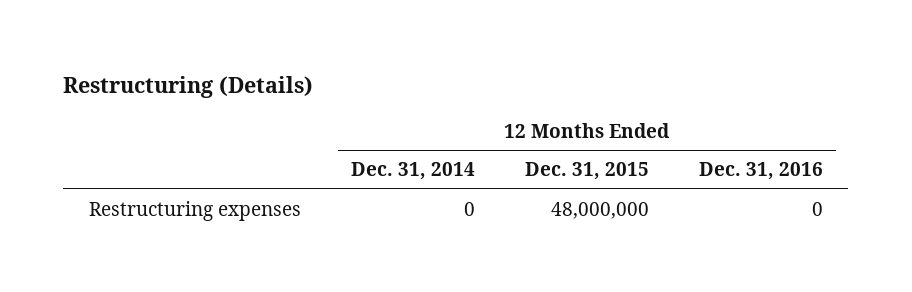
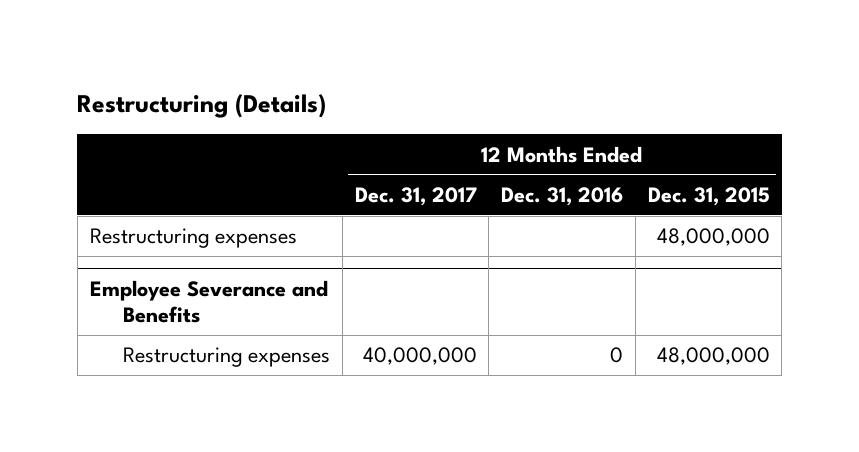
- | 12 Months Ended Dec. 31, 2014 | 12 Months Ended Dec. 31, 2015 | 12 Months Ended Dec. 31, 2016
+ | 12 Months Ended Dec. 31, 2017 | 12 Months Ended Dec. 31, 2016 | 12 Months Ended Dec. 31, 2015
+ Restructuring expenses | | | 48,000,000
+ Employee Severance and Benefits

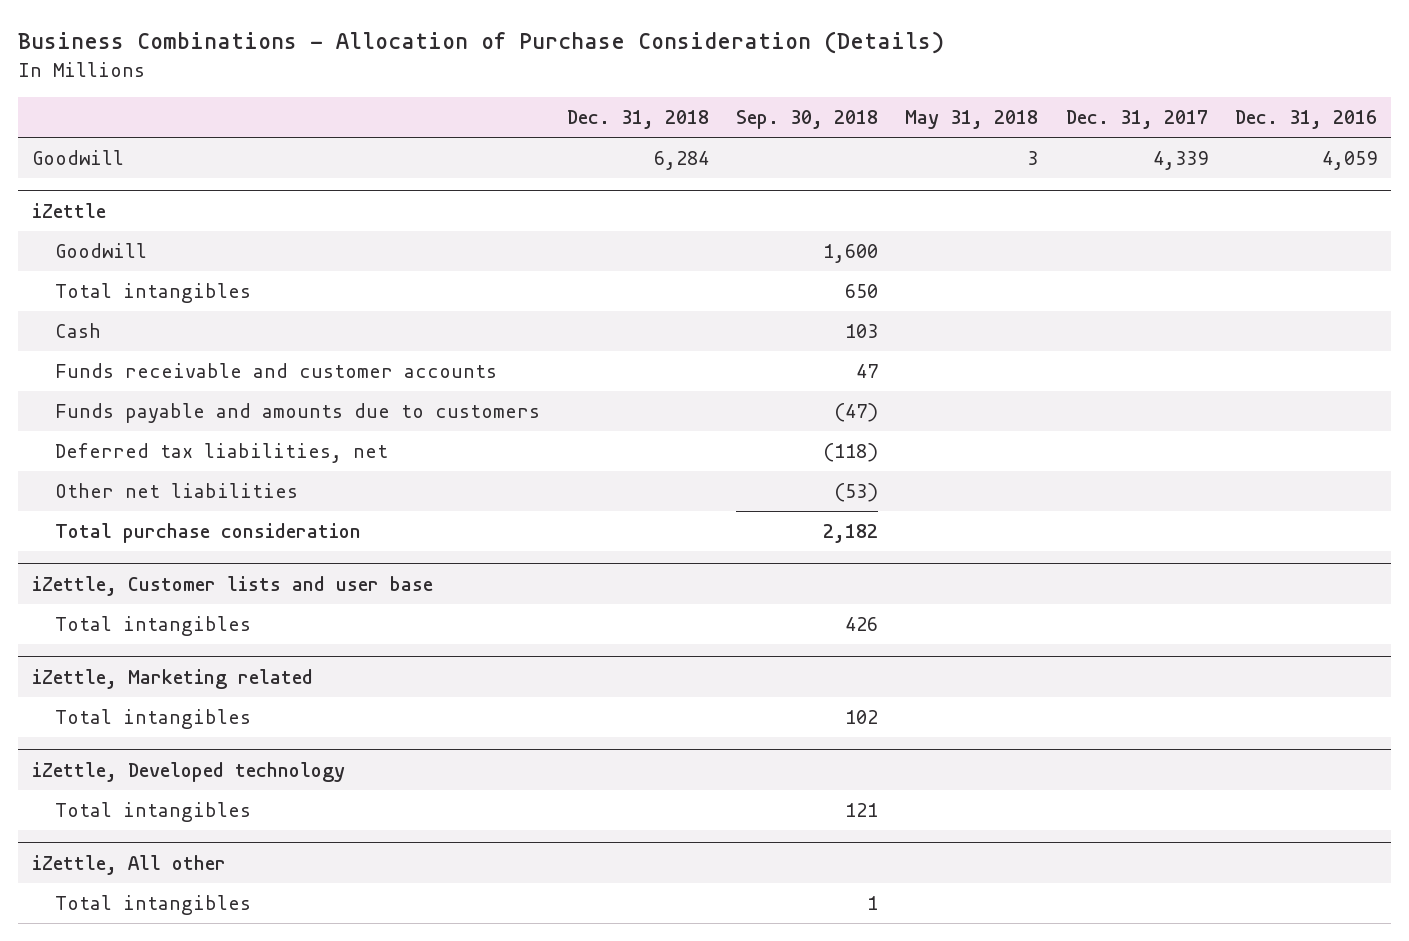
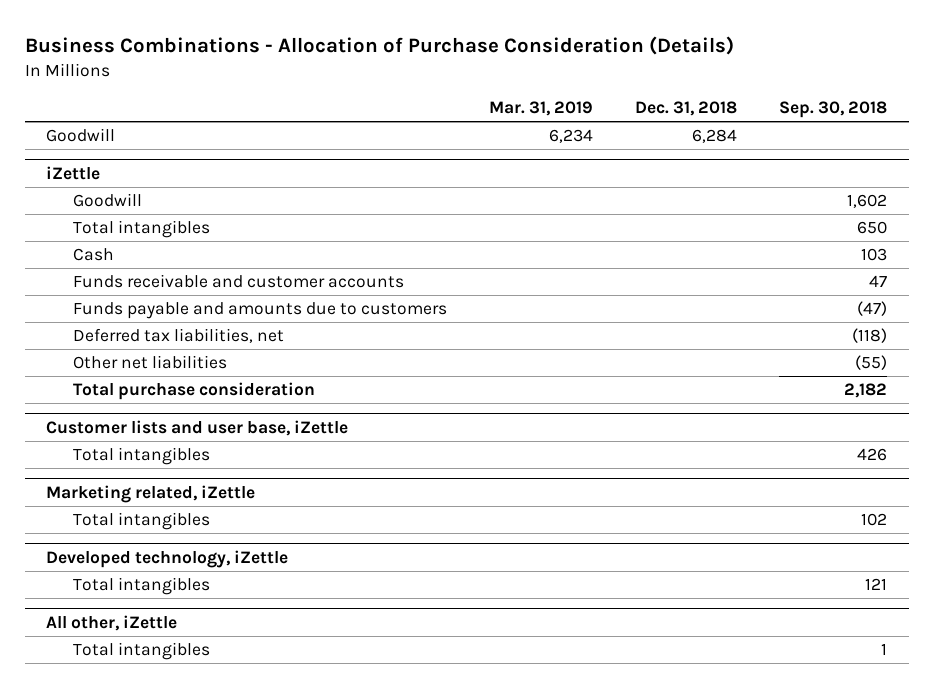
- | Dec. 31, 2018 | Sep. 30, 2018 | May 31, 2018 | Dec. 31, 2017 | Dec. 31, 2016
+ | Mar. 31, 2019 | Dec. 31, 2018 | Sep. 30, 2018
@ iZettle
- Goodwill | | 1,600 | | |
+ Goodwill | | | 1,602
- Other net liabilities | | (53) | | |
+ Other net liabilities | | | (55)
- iZettle, Customer lists and user base
+ Customer lists and user base, iZettle
- iZettle, Marketing related
+ Marketing related, iZettle
- iZettle, Developed technology
+ Developed technology, iZettle
- iZettle, All other
+ All other, iZettle

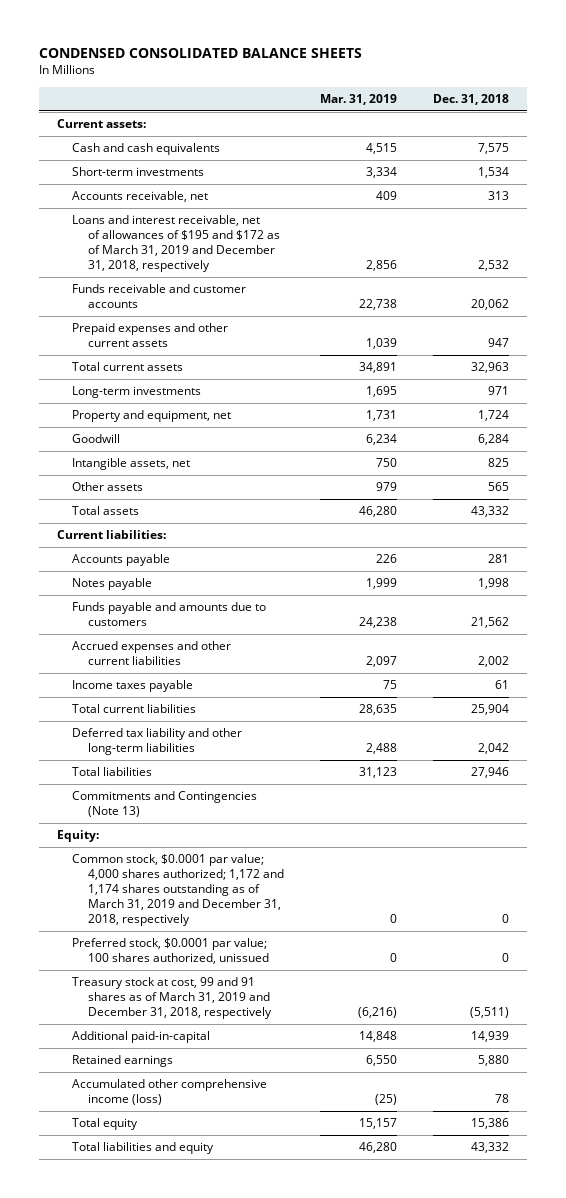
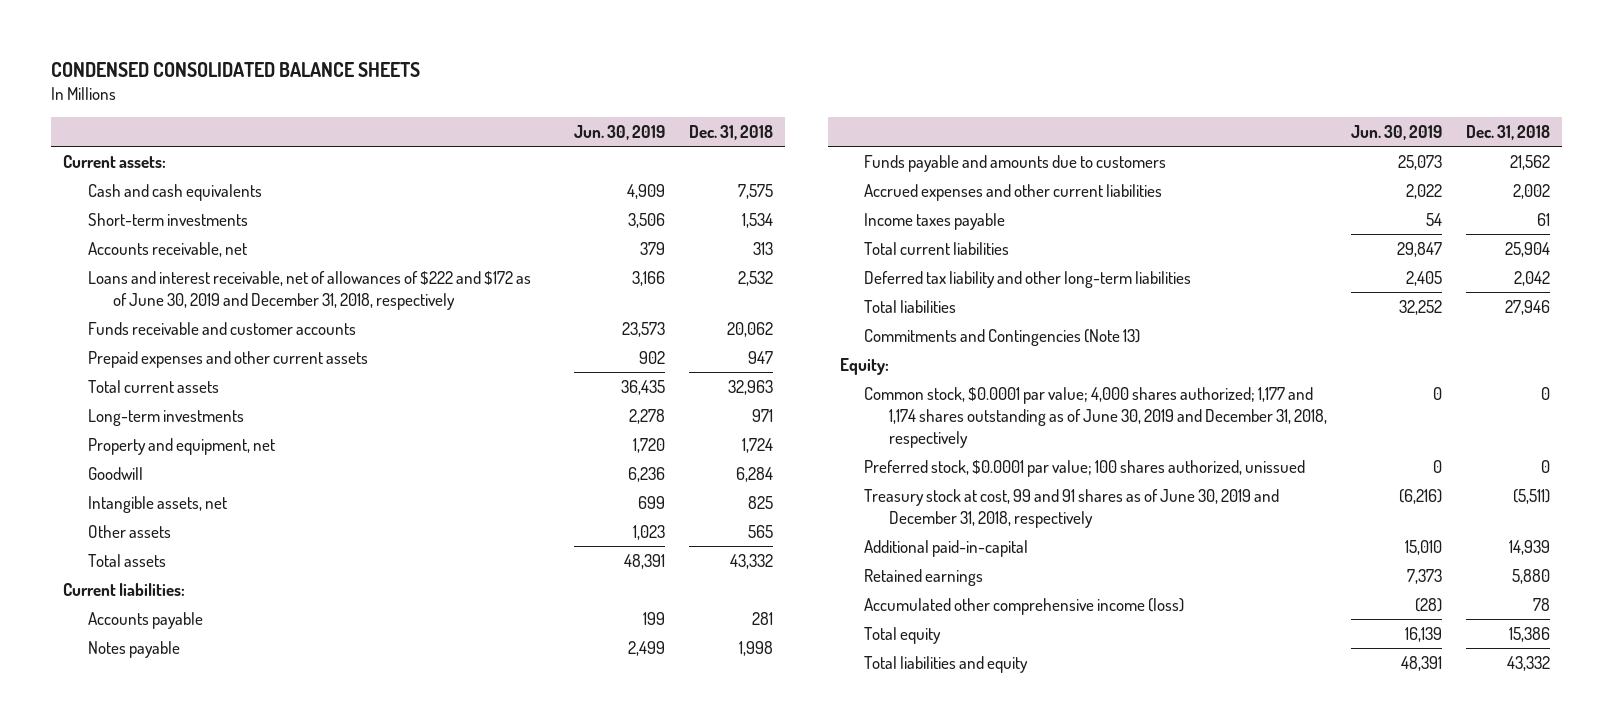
- | Mar. 31, 2019 | Dec. 31, 2018
+ | Jun. 30, 2019 | Dec. 31, 2018
- Loans and interest receivable, net of allowances of $195 and $172 as of March 31, 2019 and December 31, 2018, respectively | 2,856 | 2,532
+ Loans and interest receivable, net of allowances of $222 and $172 as of June 30, 2019 and December 31, 2018, respectively | 3,166 | 2,532
- Common stock, $0.0001 par value; 4,000 shares authorized; 1,172 and 1,174 shares outstanding as of March 31, 2019 and December 31, 2018, respectively | 0 | 0
+ Common stock, $0.0001 par value; 4,000 shares authorized; 1,177 and 1,174 shares outstanding as of June 30, 2019 and December 31, 2018, respectively | 0 | 0
- Treasury stock at cost, 99 and 91 shares as of March 31, 2019 and December 31, 2018, respectively | (6,216) | (5,511)
+ Treasury stock at cost, 99 and 91 shares as of June 30, 2019 and December 31, 2018, respectively | (6,216) | (5,511)

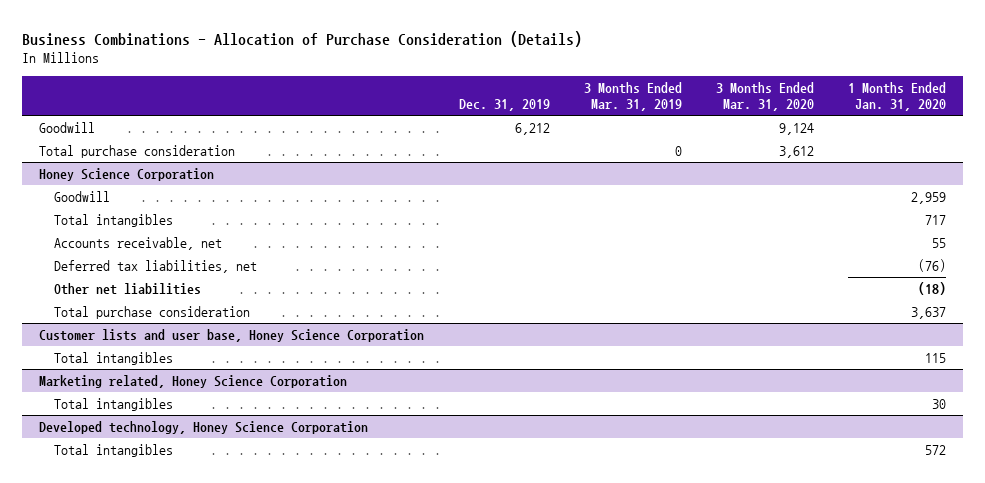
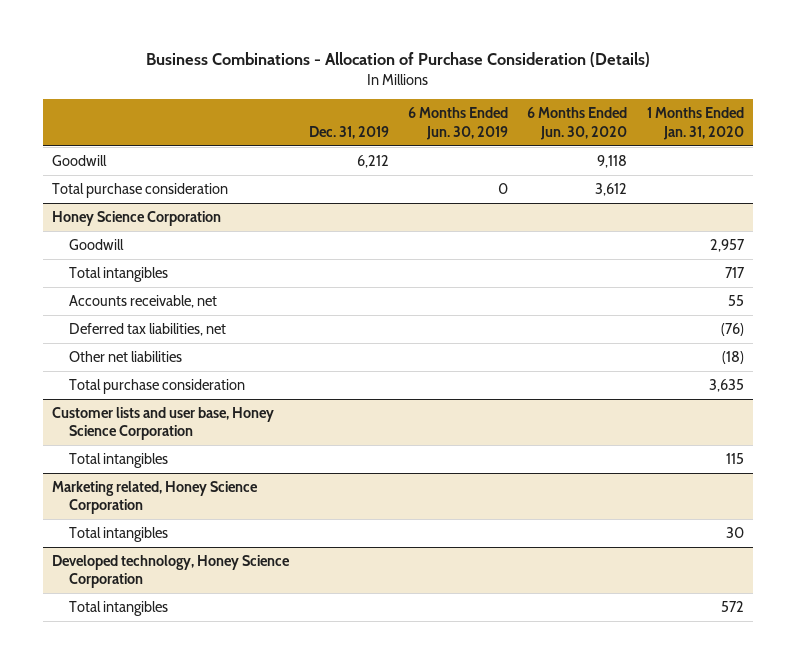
- | Dec. 31, 2019 | 3 Months Ended Mar. 31, 2019 | 3 Months Ended Mar. 31, 2020 | 1 Months Ended Jan. 31, 2020
+ | Dec. 31, 2019 | 6 Months Ended Jun. 30, 2019 | 6 Months Ended Jun. 30, 2020 | 1 Months Ended Jan. 31, 2020
@ Honey Science Corporation
- Goodwill | | | | 2,959
+ Goodwill | | | | 2,957
- Total purchase consideration | | | | 3,637
+ Total purchase consideration | | | | 3,635

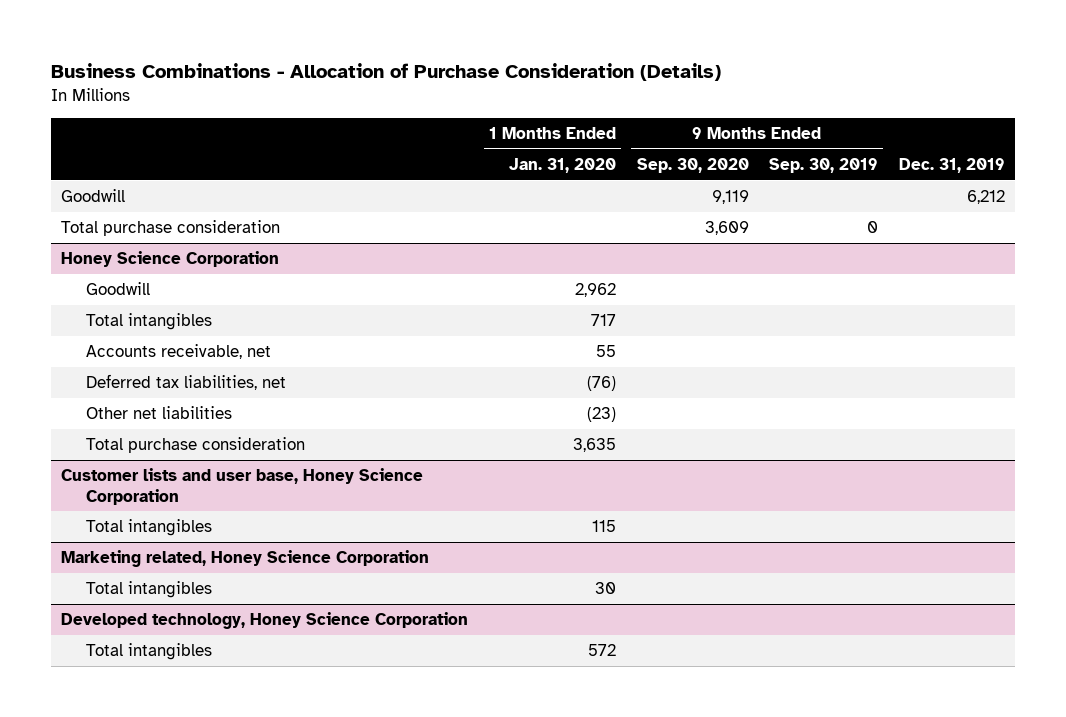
- | Dec. 31, 2019 | 6 Months Ended Jun. 30, 2019 | 6 Months Ended Jun. 30, 2020 | 1 Months Ended Jan. 31, 2020
+ | 1 Months Ended Jan. 31, 2020 | 9 Months Ended Sep. 30, 2020 | 9 Months Ended Sep. 30, 2019 | Dec. 31, 2019
@ Honey Science Corporation
- Goodwill | | | | 2,957
+ Goodwill | 2,962 | | |
- Other net liabilities | | | | (18)
+ Other net liabilities | (23) | | |

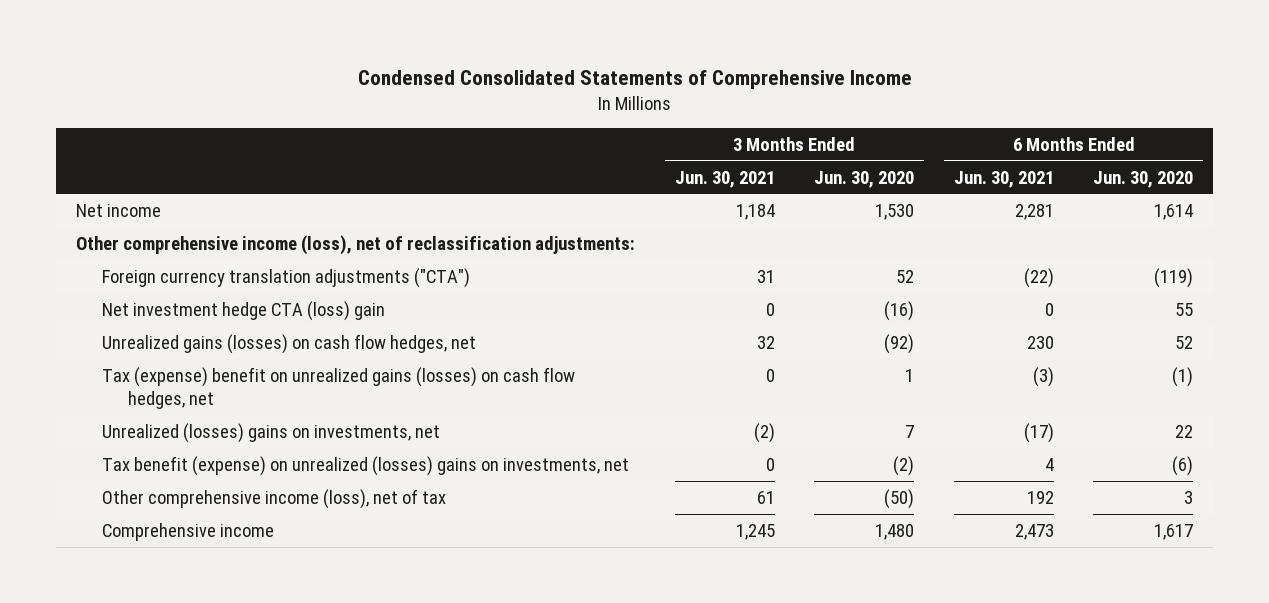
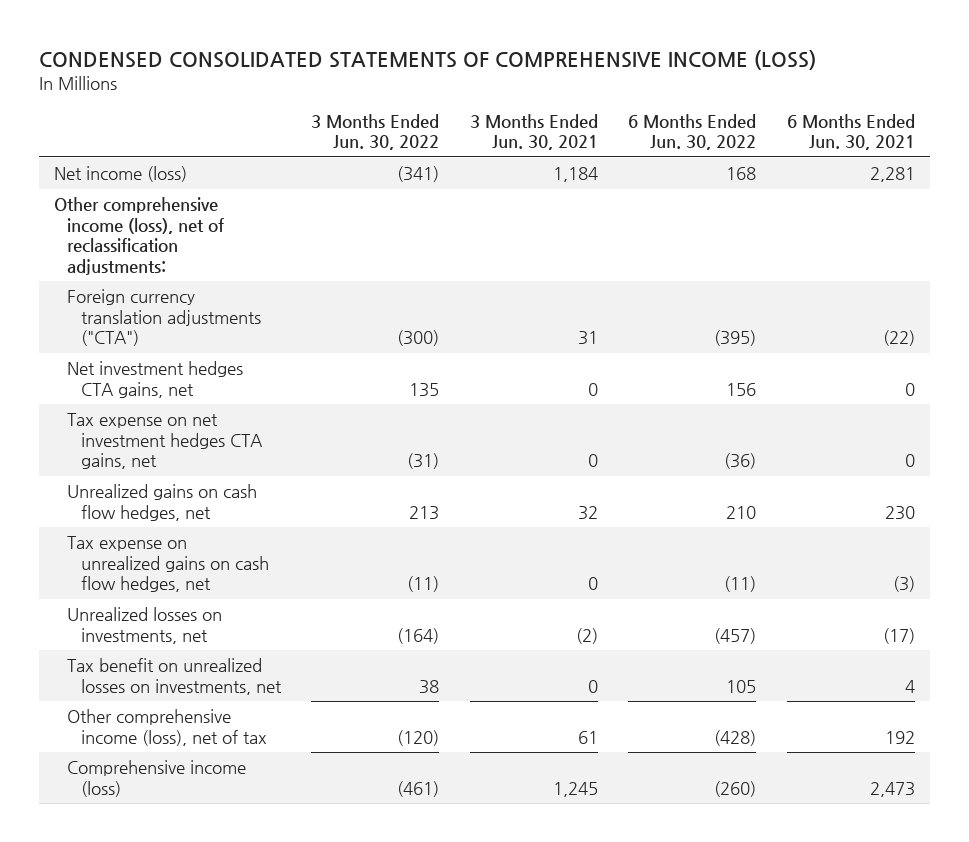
- Condensed Consolidated Statements of Comprehensive Income
+ CONDENSED CONSOLIDATED STATEMENTS OF COMPREHENSIVE INCOME (LOSS)
- | 3 Months Ended Jun. 30, 2021 | 3 Months Ended Jun. 30, 2020 | 6 Months Ended Jun. 30, 2021 | 6 Months Ended Jun. 30, 2020
+ | 3 Months Ended Jun. 30, 2022 | 3 Months Ended Jun. 30, 2021 | 6 Months Ended Jun. 30, 2022 | 6 Months Ended Jun. 30, 2021
- Net income | 1,184 | 1,530 | 2,281 | 1,614
+ Net income (loss) | (341) | 1,184 | 168 | 2,281
- Net investment hedge CTA (loss) gain | 0 | (16) | 0 | 55
- Unrealized gains (losses) on cash flow hedges, net | 32 | (92) | 230 | 52
- Tax (expense) benefit on unrealized gains (losses) on cash flow hedges, net | 0 | 1 | (3) | (1)
- Unrealized (losses) gains on investments, net | (2) | 7 | (17) | 22
- Tax benefit (expense) on unrealized (losses) gains on investments, net | 0 | (2) | 4 | (6)
+ Net investment hedges CTA gains, net | 135 | 0 | 156 | 0
+ Tax expense on net investment hedges CTA gains, net | (31) | 0 | (36) | 0
+ Unrealized gains on cash flow hedges, net | 213 | 32 | 210 | 230
+ Tax expense on unrealized gains on cash flow hedges, net | (11) | 0 | (11) | (3)
+ Unrealized losses on investments, net | (164) | (2) | (457) | (17)
+ Tax benefit on unrealized losses on investments, net | 38 | 0 | 105 | 4
- Comprehensive income | 1,245 | 1,480 | 2,473 | 1,617
+ Comprehensive income (loss) | (461) | 1,245 | (260) | 2,473

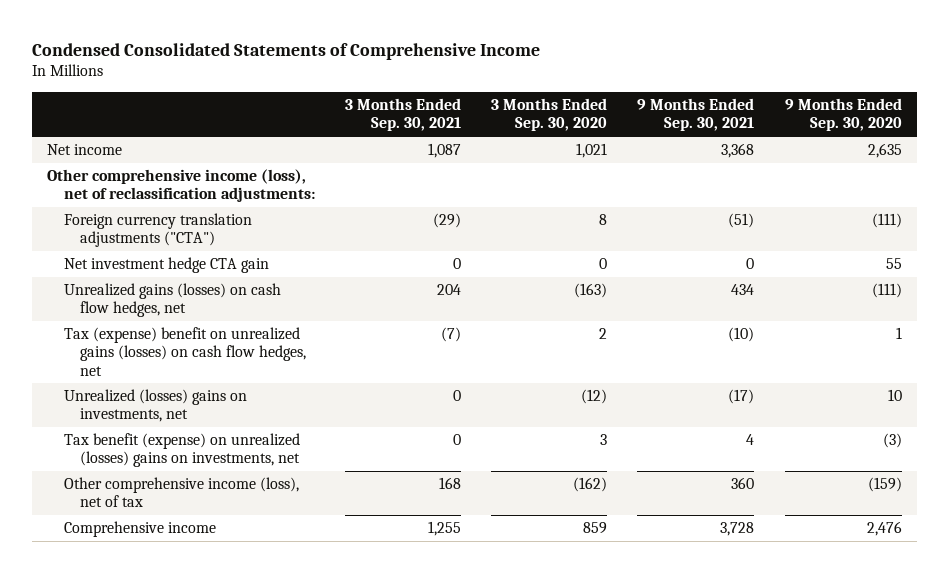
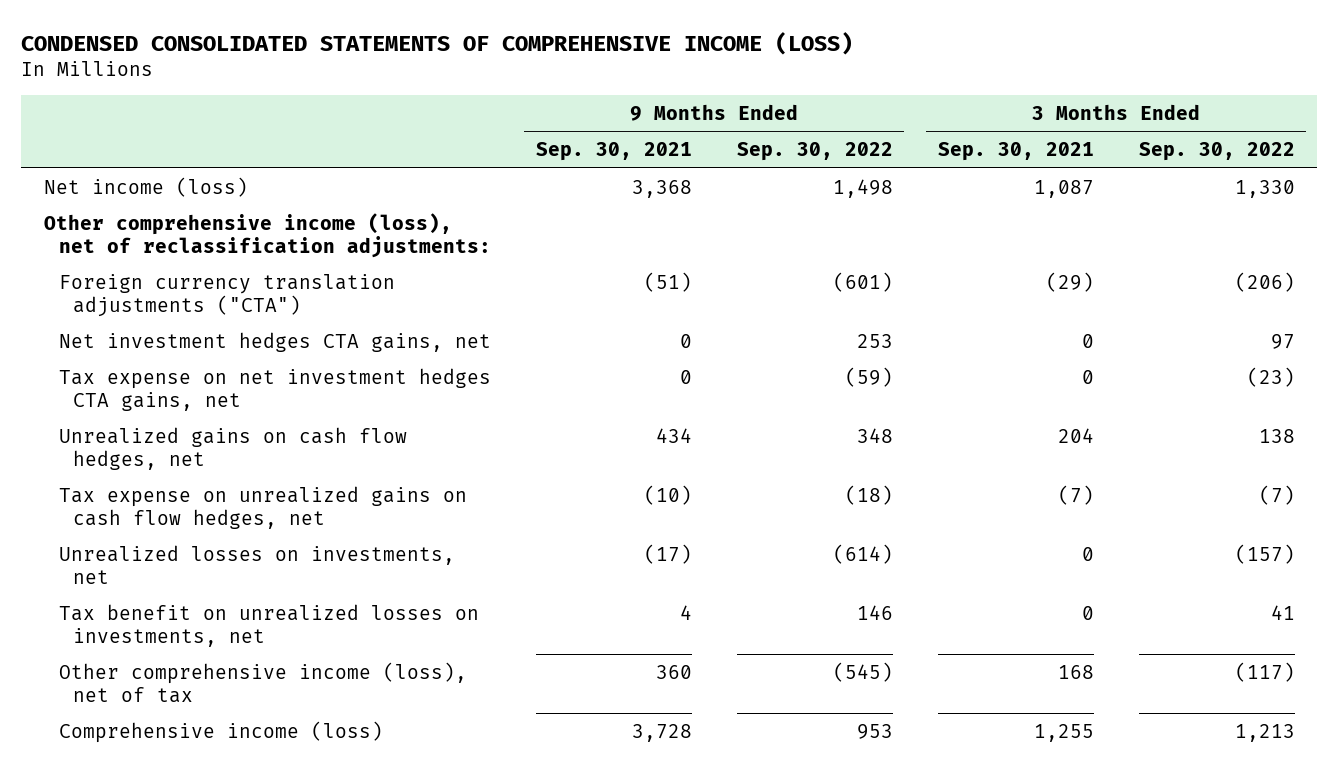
- Condensed Consolidated Statements of Comprehensive Income
+ CONDENSED CONSOLIDATED STATEMENTS OF COMPREHENSIVE INCOME (LOSS)
- | 3 Months Ended Sep. 30, 2021 | 3 Months Ended Sep. 30, 2020 | 9 Months Ended Sep. 30, 2021 | 9 Months Ended Sep. 30, 2020
+ | 9 Months Ended Sep. 30, 2021 | 9 Months Ended Sep. 30, 2022 | 3 Months Ended Sep. 30, 2021 | 3 Months Ended Sep. 30, 2022
- Net income | 1,087 | 1,021 | 3,368 | 2,635
+ Net income (loss) | 3,368 | 1,498 | 1,087 | 1,330
- Net investment hedge CTA gain | 0 | 0 | 0 | 55
- Unrealized gains (losses) on cash flow hedges, net | 204 | (163) | 434 | (111)
- Tax (expense) benefit on unrealized gains (losses) on cash flow hedges, net | (7) | 2 | (10) | 1
- Unrealized (losses) gains on investments, net | 0 | (12) | (17) | 10
- Tax benefit (expense) on unrealized (losses) gains on investments, net | 0 | 3 | 4 | (3)
+ Net investment hedges CTA gains, net | 0 | 253 | 0 | 97
+ Tax expense on net investment hedges CTA gains, net | 0 | (59) | 0 | (23)
+ Unrealized gains on cash flow hedges, net | 434 | 348 | 204 | 138
+ Tax expense on unrealized gains on cash flow hedges, net | (10) | (18) | (7) | (7)
+ Unrealized losses on investments, net | (17) | (614) | 0 | (157)
+ Tax benefit on unrealized losses on investments, net | 4 | 146 | 0 | 41
- Comprehensive income | 1,255 | 859 | 3,728 | 2,476
+ Comprehensive income (loss) | 3,728 | 953 | 1,255 | 1,213

